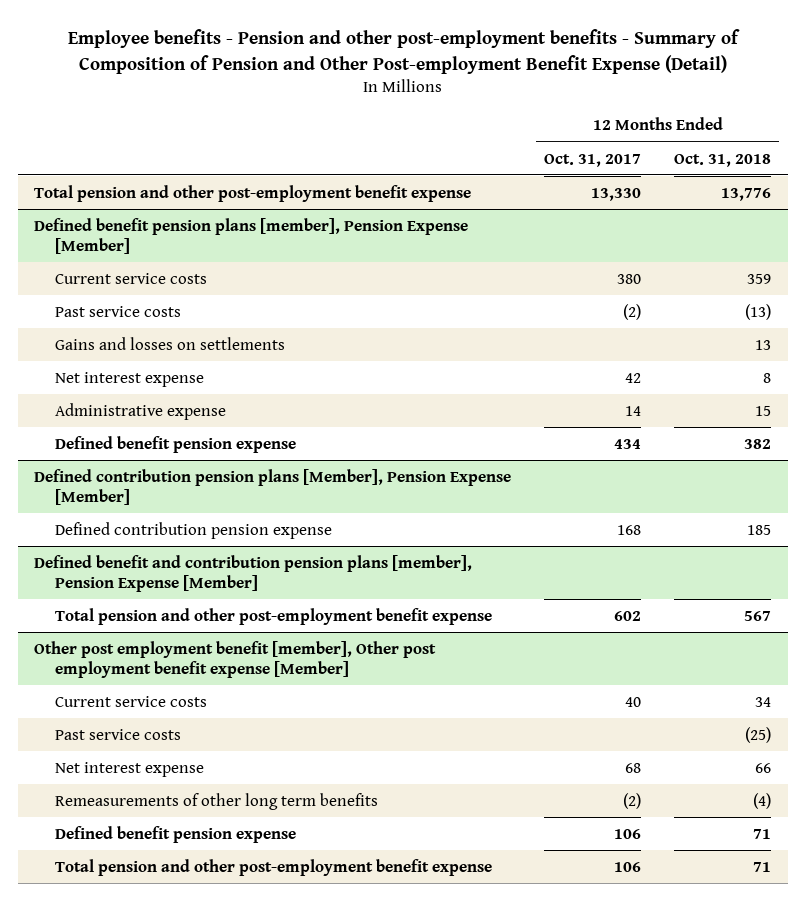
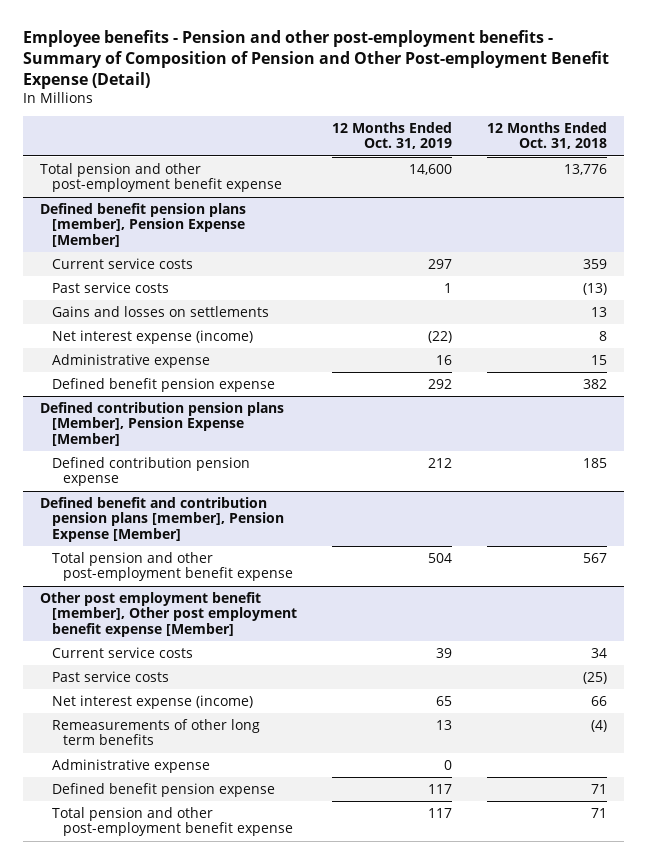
- | 12 Months Ended Oct. 31, 2017 | 12 Months Ended Oct. 31, 2018
+ | 12 Months Ended Oct. 31, 2019 | 12 Months Ended Oct. 31, 2018
@ Defined benefit pension plans [member], Pension Expense [Member]
- Net interest expense | 42 | 8
+ Net interest expense (income) | (22) | 8
@ Other post employment benefit [member], Other post employment benefit expense [Member]
- Net interest expense | 68 | 66
+ Net interest expense (income) | 65 | 66
+ Administrative expense | 0 |

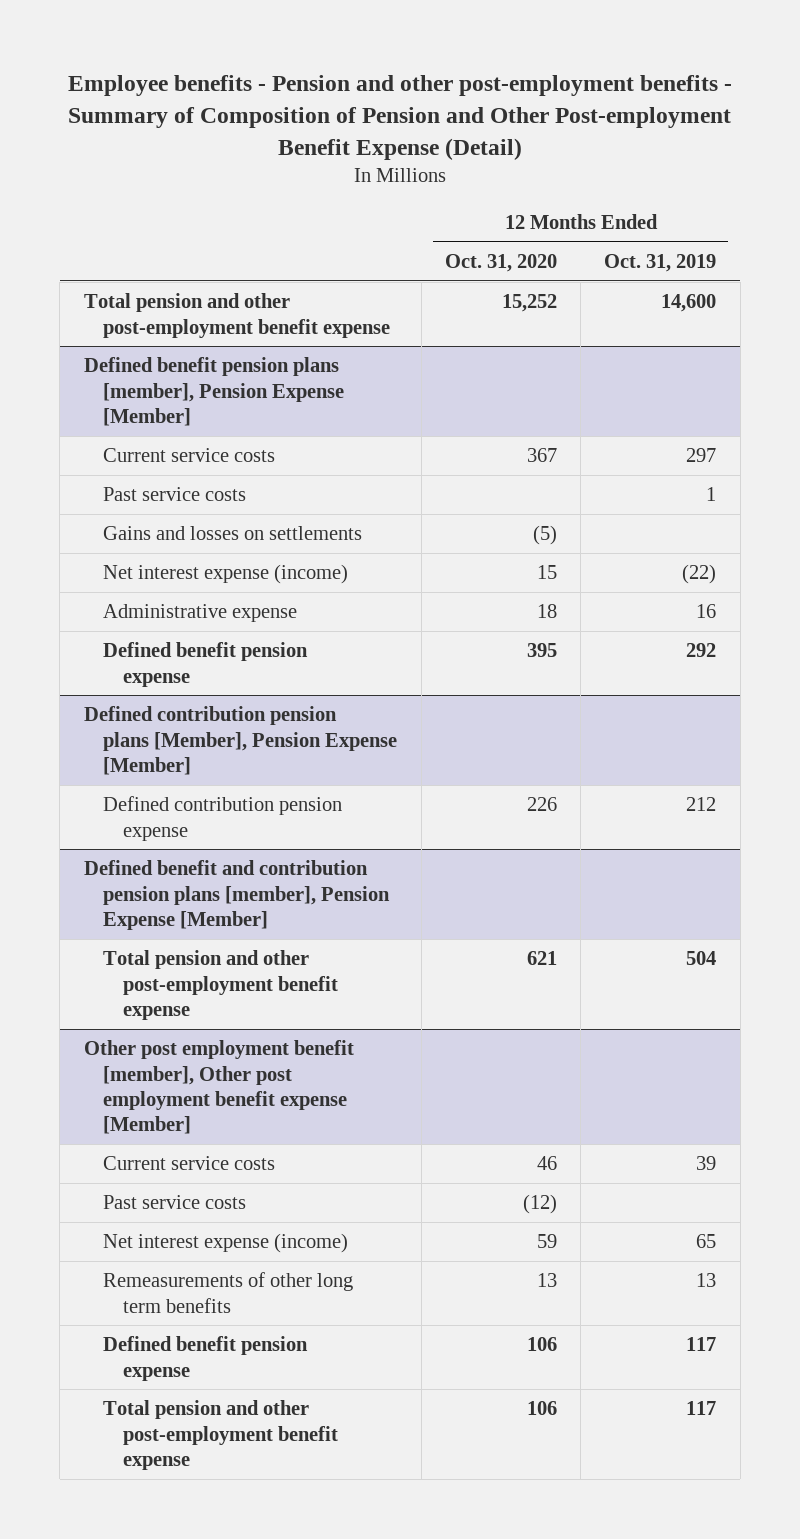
- | 12 Months Ended Oct. 31, 2019 | 12 Months Ended Oct. 31, 2018
+ | 12 Months Ended Oct. 31, 2020 | 12 Months Ended Oct. 31, 2019
@ Other post employment benefit [member], Other post employment benefit expense [Member]
- Administrative expense | 0 |

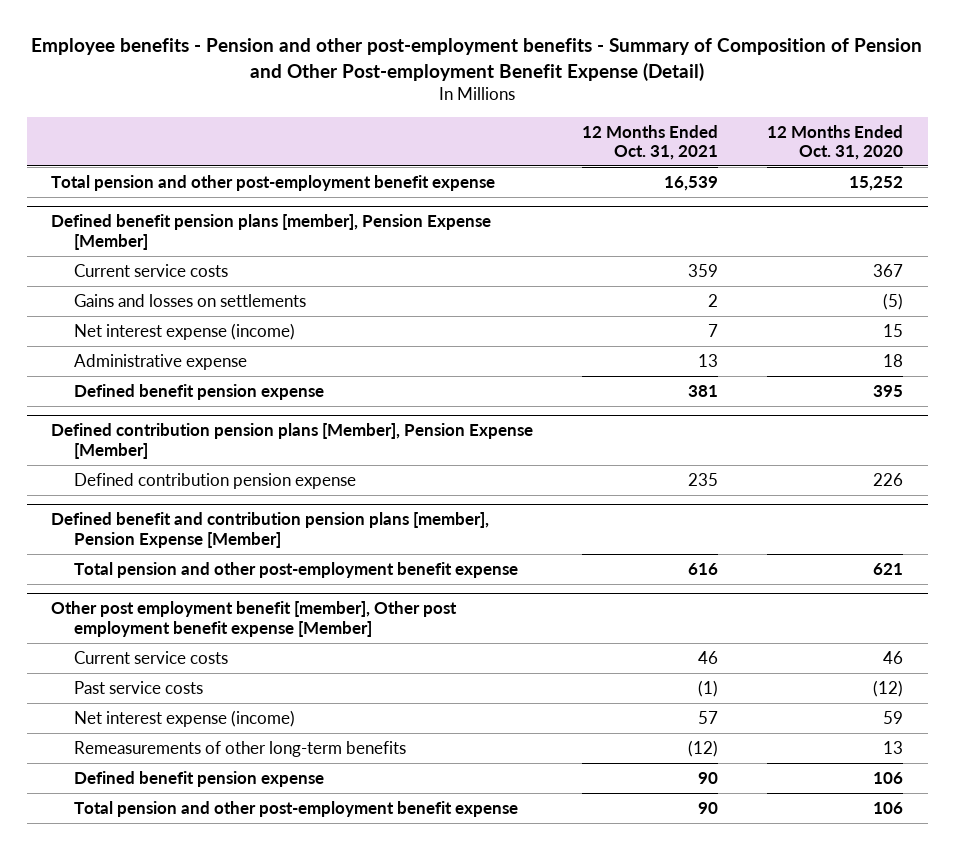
- | 12 Months Ended Oct. 31, 2020 | 12 Months Ended Oct. 31, 2019
+ | 12 Months Ended Oct. 31, 2021 | 12 Months Ended Oct. 31, 2020
@ Defined benefit pension plans [member], Pension Expense [Member]
- Past service costs | | 1
@ Other post employment benefit [member], Other post employment benefit expense [Member]
- Remeasurements of other long term benefits | 13 | 13
+ Remeasurements of other long-term benefits | (12) | 13

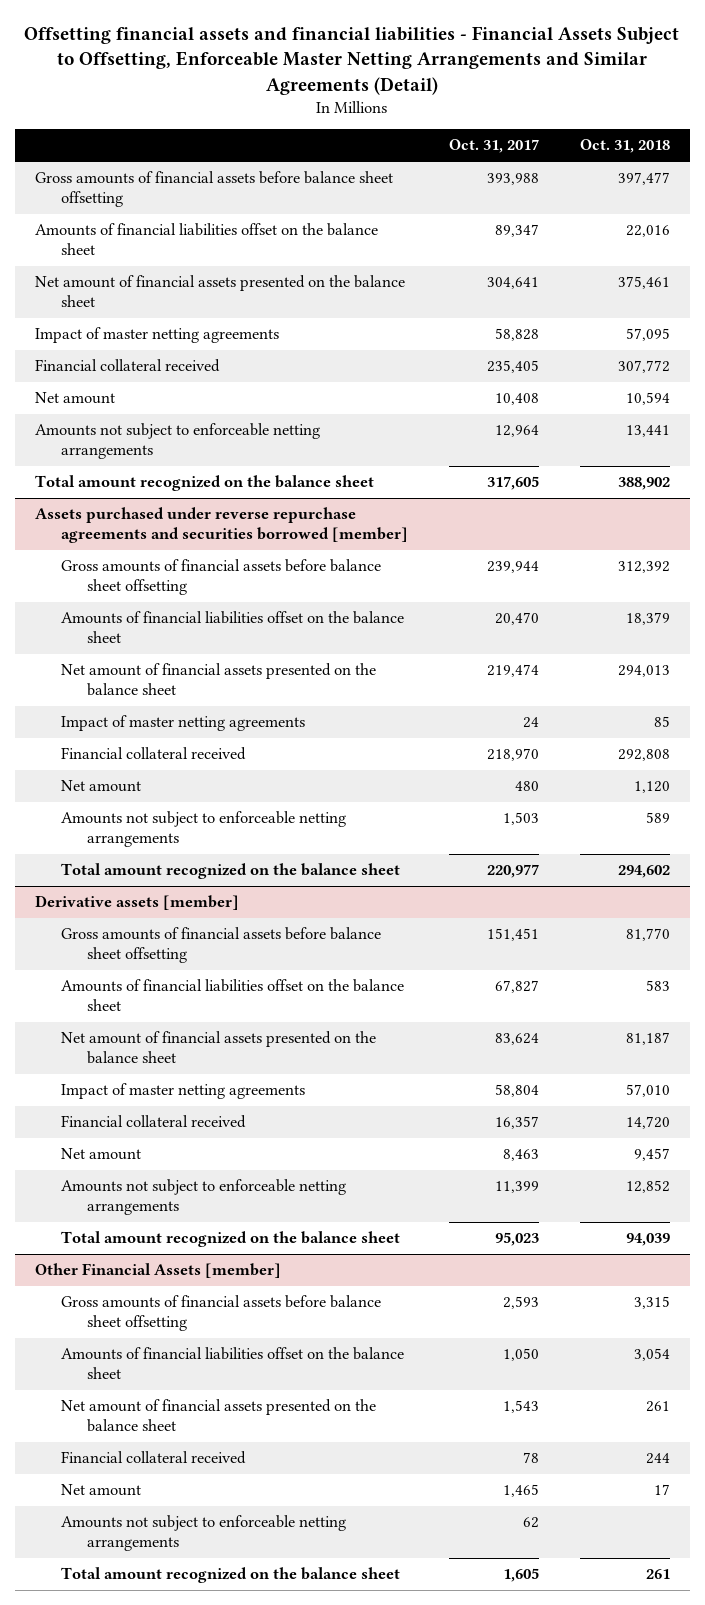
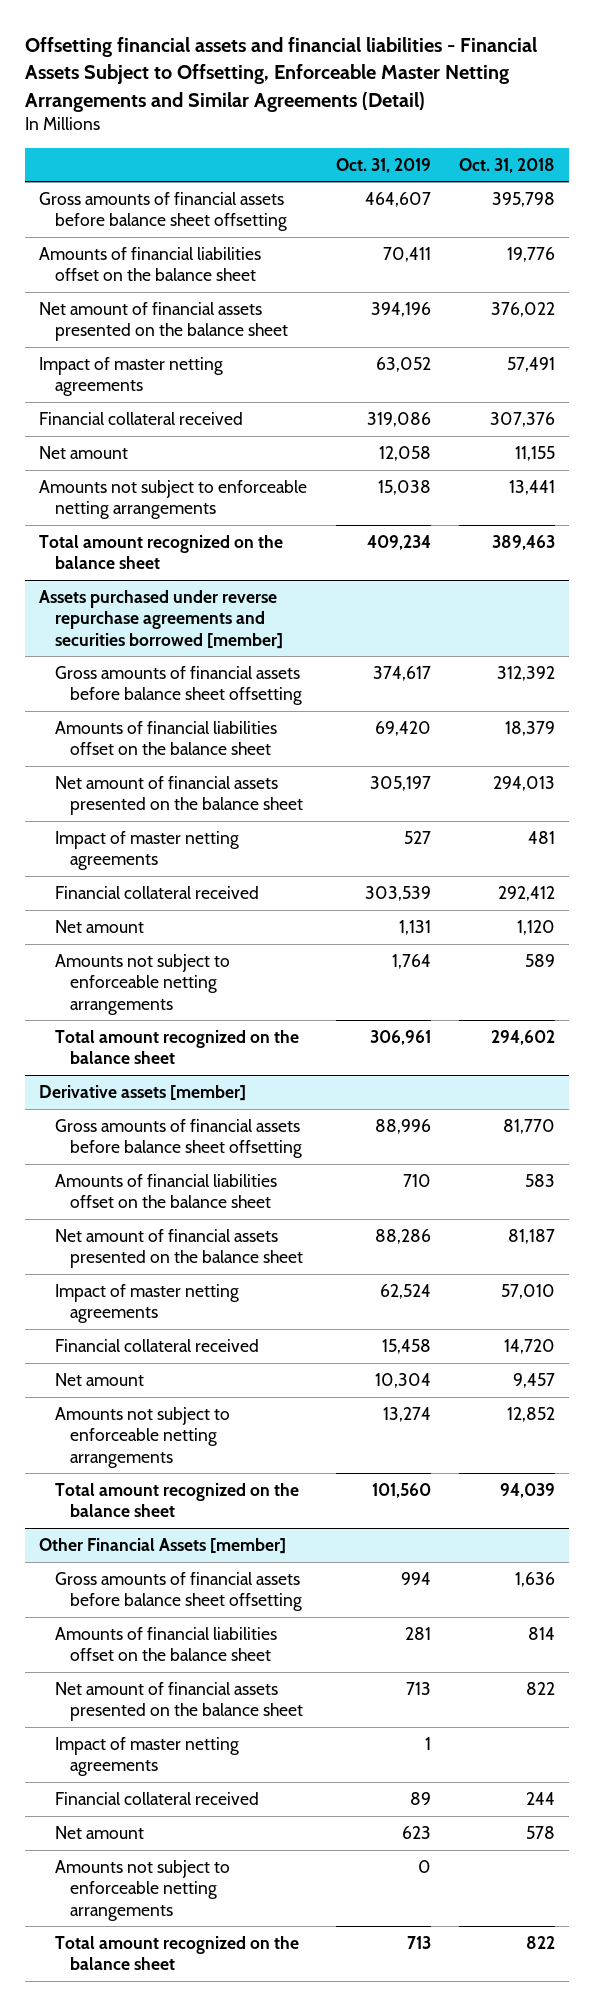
- | Oct. 31, 2017 | Oct. 31, 2018
+ | Oct. 31, 2019 | Oct. 31, 2018
- Gross amounts of financial assets before balance sheet offsetting | 393,988 | 397,477
- Amounts of financial liabilities offset on the balance sheet | 89,347 | 22,016
- Net amount of financial assets presented on the balance sheet | 304,641 | 375,461
- Impact of master netting agreements | 58,828 | 57,095
- Financial collateral received | 235,405 | 307,772
- Net amount | 10,408 | 10,594
+ Gross amounts of financial assets before balance sheet offsetting | 464,607 | 395,798
+ Amounts of financial liabilities offset on the balance sheet | 70,411 | 19,776
+ Net amount of financial assets presented on the balance sheet | 394,196 | 376,022
+ Impact of master netting agreements | 63,052 | 57,491
+ Financial collateral received | 319,086 | 307,376
+ Net amount | 12,058 | 11,155
- Total amount recognized on the balance sheet | 317,605 | 388,902
+ Total amount recognized on the balance sheet | 409,234 | 389,463
@ Assets purchased under reverse repurchase agreements and securities borrowed [member]
- Impact of master netting agreements | 24 | 85
- Financial collateral received | 218,970 | 292,808
+ Impact of master netting agreements | 527 | 481
+ Financial collateral received | 303,539 | 292,412
@ Other Financial Assets [member]
- Gross amounts of financial assets before balance sheet offsetting | 2,593 | 3,315
- Amounts of financial liabilities offset on the balance sheet | 1,050 | 3,054
- Net amount of financial assets presented on the balance sheet | 1,543 | 261
+ Gross amounts of financial assets before balance sheet offsetting | 994 | 1,636
+ Amounts of financial liabilities offset on the balance sheet | 281 | 814
+ Net amount of financial assets presented on the balance sheet | 713 | 822
+ Impact of master netting agreements | 1 |
- Net amount | 1,465 | 17
+ Net amount | 623 | 578
- Total amount recognized on the balance sheet | 1,605 | 261
+ Total amount recognized on the balance sheet | 713 | 822

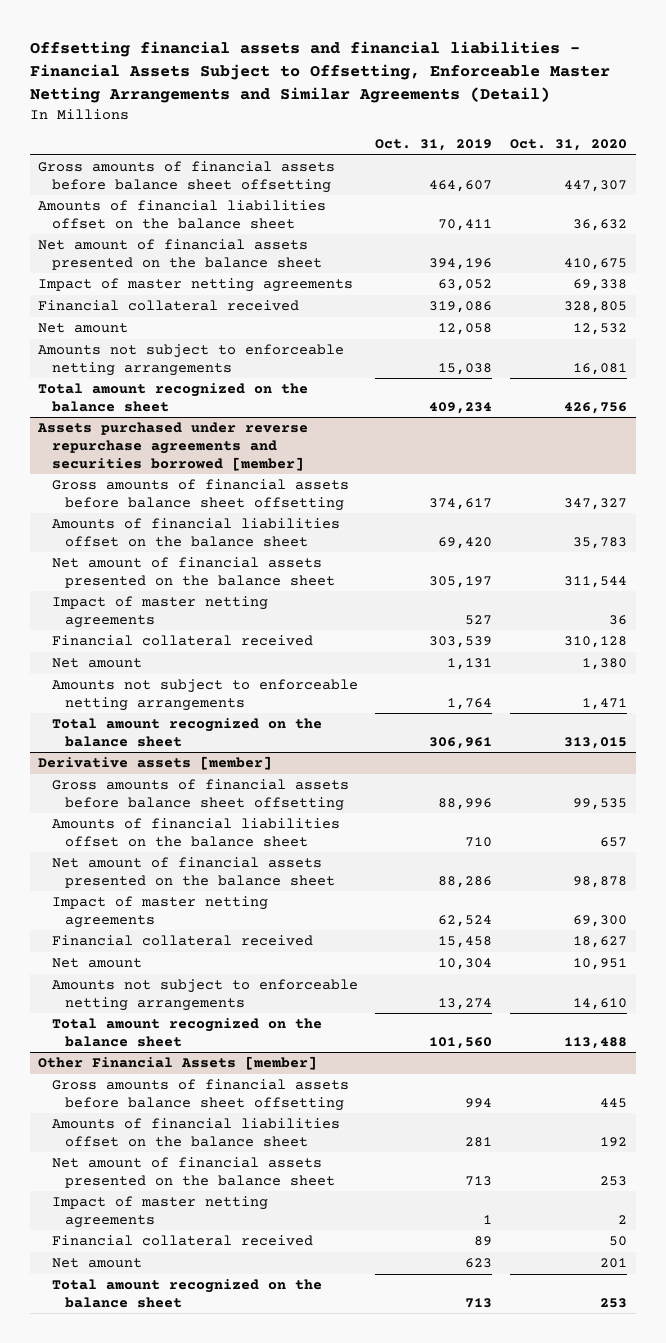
- | Oct. 31, 2019 | Oct. 31, 2018
+ | Oct. 31, 2019 | Oct. 31, 2020
@ Other Financial Assets [member]
- Amounts not subject to enforceable netting arrangements | 0 |

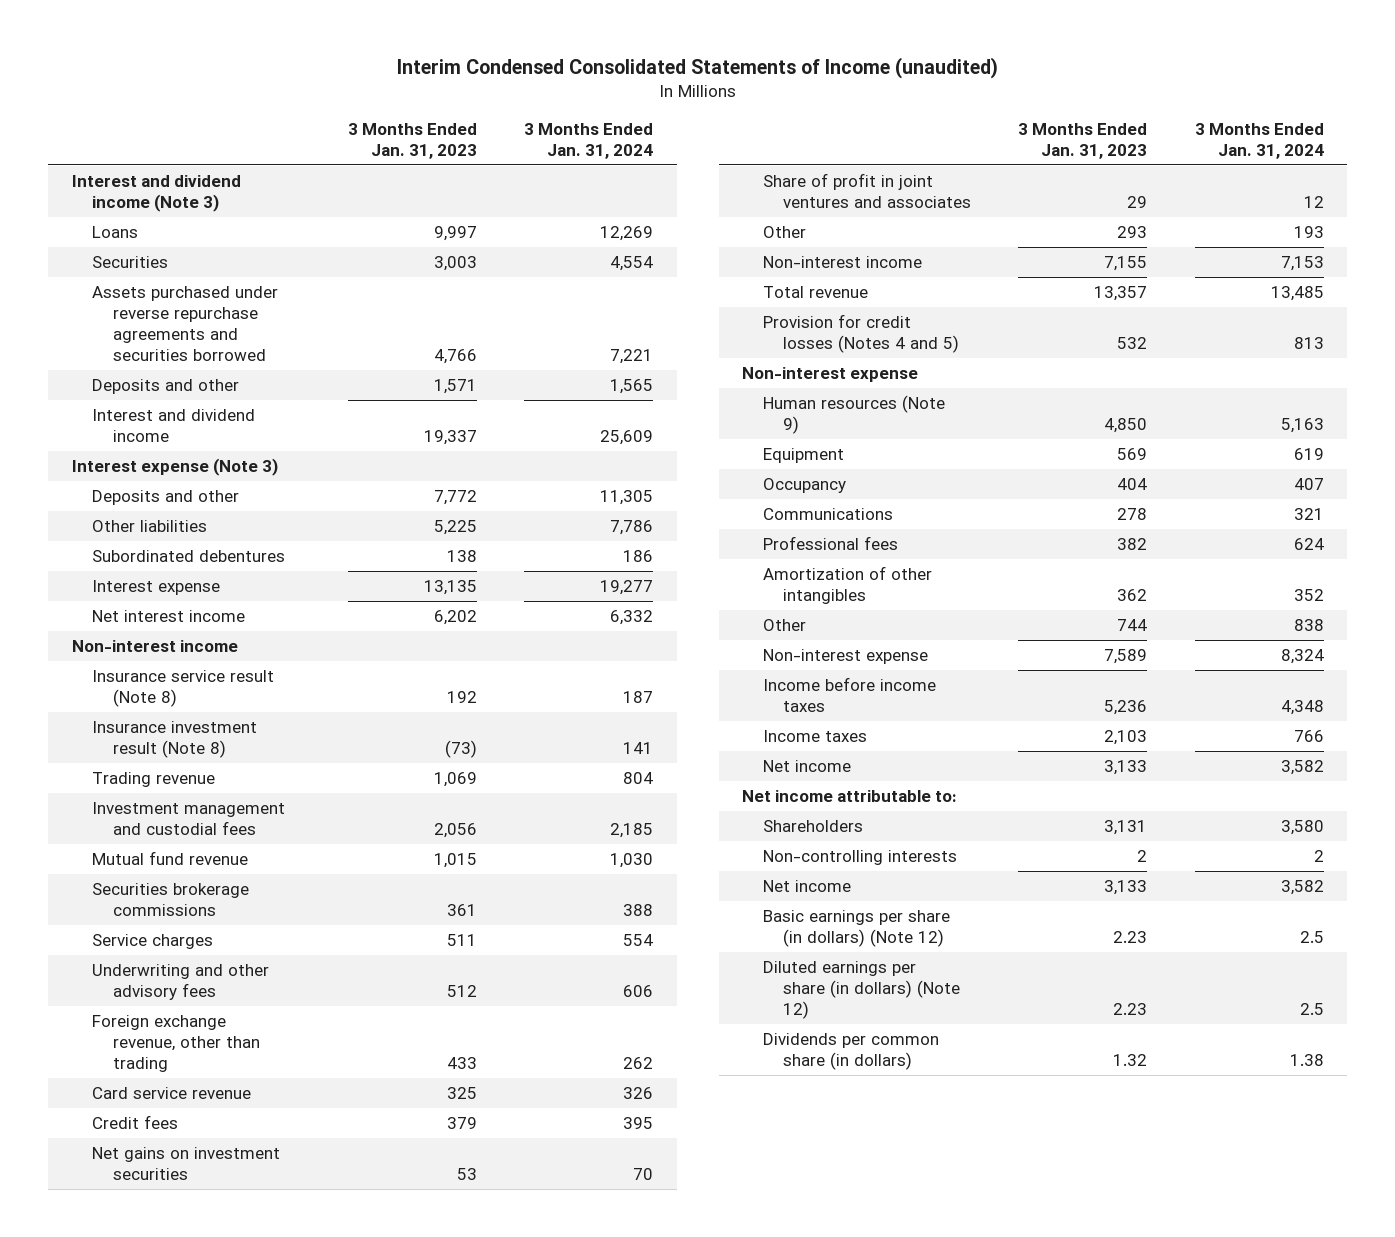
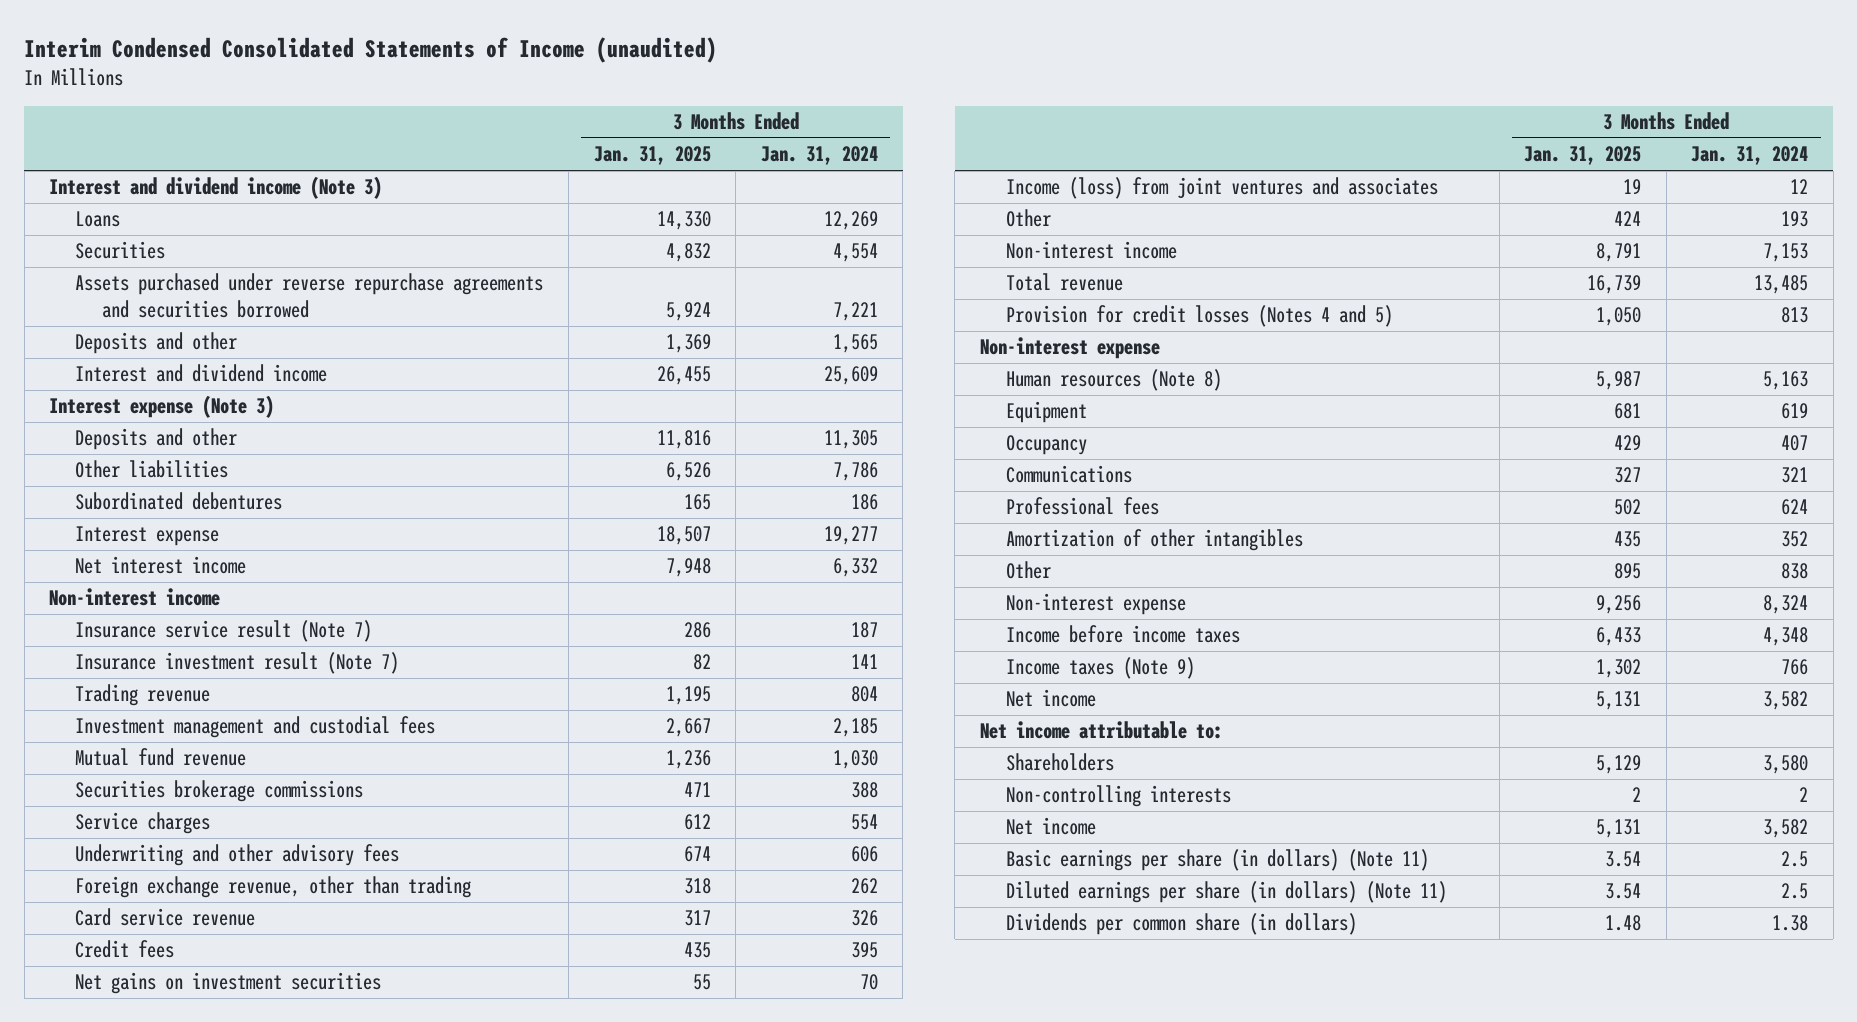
- | 3 Months Ended Jan. 31, 2023 | 3 Months Ended Jan. 31, 2024
+ | 3 Months Ended Jan. 31, 2025 | 3 Months Ended Jan. 31, 2024
- Insurance service result (Note 8) | 192 | 187
- Insurance investment result (Note 8) | (73) | 141
+ Insurance service result (Note 7) | 286 | 187
+ Insurance investment result (Note 7) | 82 | 141
- Share of profit in joint ventures and associates | 29 | 12
+ Income (loss) from joint ventures and associates | 19 | 12
- Human resources (Note 9) | 4,850 | 5,163
+ Human resources (Note 8) | 5,987 | 5,163
- Income taxes | 2,103 | 766
+ Income taxes (Note 9) | 1,302 | 766
- Basic earnings per share (in dollars) (Note 12) | 2.23 | 2.5
- Diluted earnings per share (in dollars) (Note 12) | 2.23 | 2.5
+ Basic earnings per share (in dollars) (Note 11) | 3.54 | 2.5
+ Diluted earnings per share (in dollars) (Note 11) | 3.54 | 2.5

